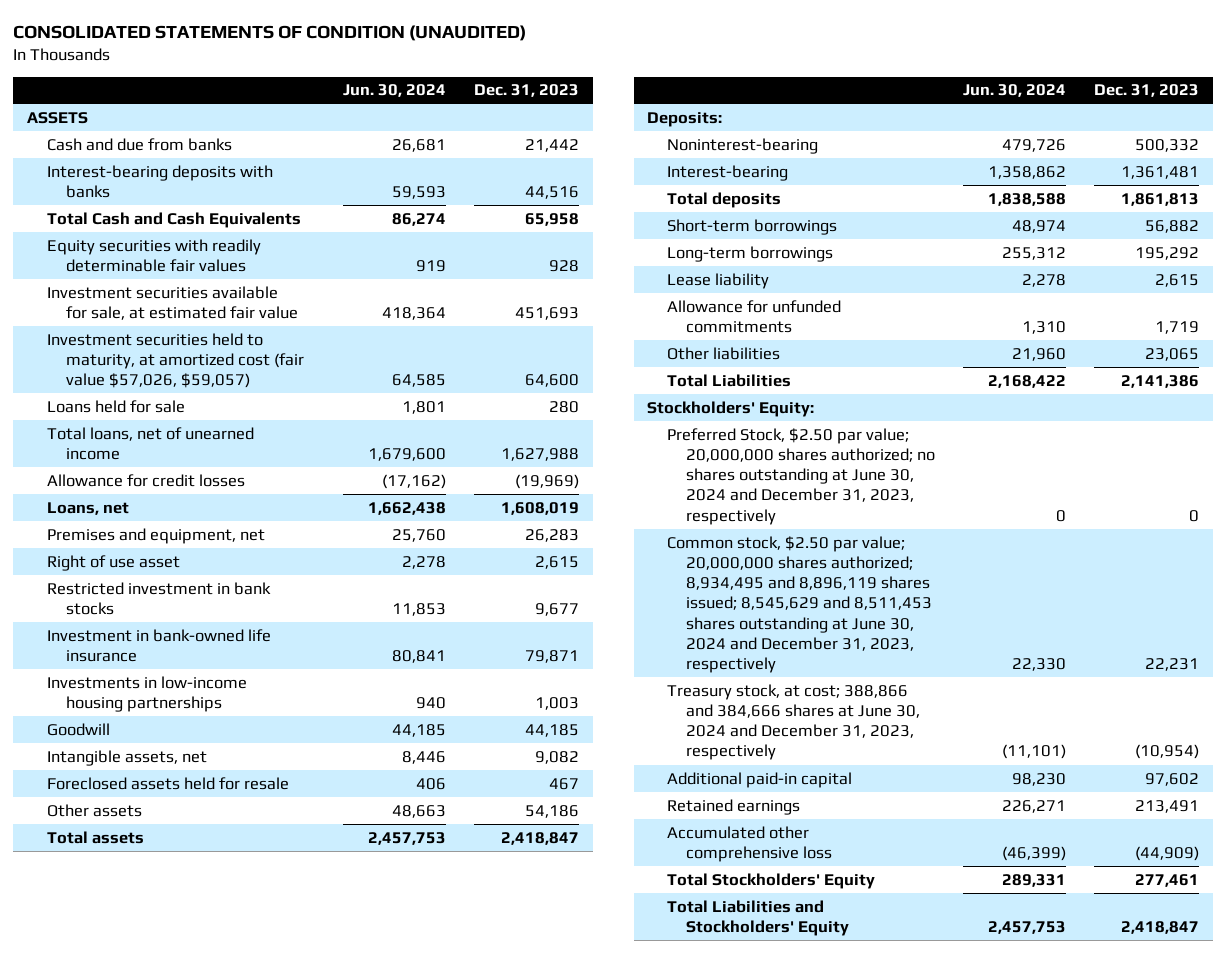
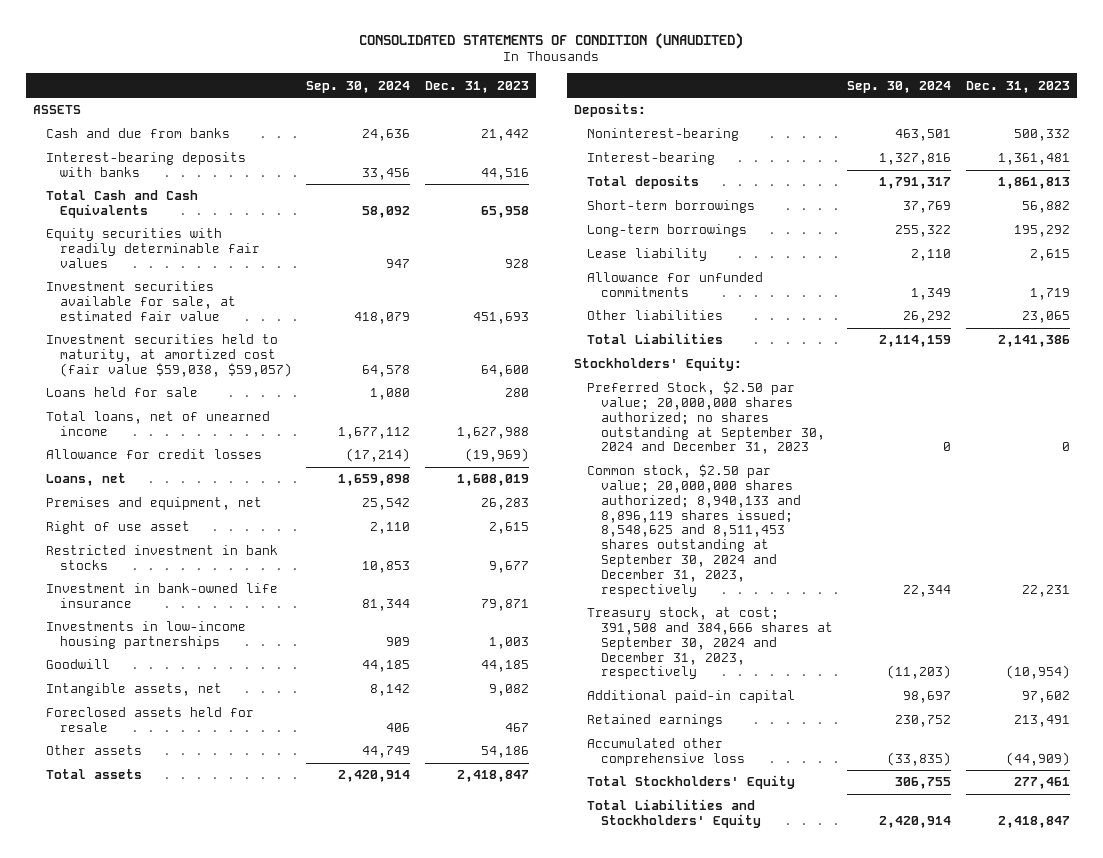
- | Jun. 30, 2024 | Dec. 31, 2023
+ | Sep. 30, 2024 | Dec. 31, 2023
- Investment securities held to maturity, at amortized cost (fair value $57,026, $59,057) | 64,585 | 64,600
+ Investment securities held to maturity, at amortized cost (fair value $59,038, $59,057) | 64,578 | 64,600
- Preferred Stock, $2.50 par value; 20,000,000 shares authorized; no shares outstanding at June 30, 2024 and December 31, 2023, respectively | 0 | 0
- Common stock, $2.50 par value; 20,000,000 shares authorized; 8,934,495 and 8,896,119 shares issued; 8,545,629 and 8,511,453 shares outstanding at June 30, 2024 and December 31, 2023, respectively | 22,330 | 22,231
- Treasury stock, at cost; 388,866 and 384,666 shares at June 30, 2024 and December 31, 2023, respectively | (11,101) | (10,954)
+ Preferred Stock, $2.50 par value; 20,000,000 shares authorized; no shares outstanding at September 30, 2024 and December 31, 2023 | 0 | 0
+ Common stock, $2.50 par value; 20,000,000 shares authorized; 8,940,133 and 8,896,119 shares issued; 8,548,625 and 8,511,453 shares outstanding at September 30, 2024 and December 31, 2023, respectively | 22,344 | 22,231
+ Treasury stock, at cost; 391,508 and 384,666 shares at September 30, 2024 and December 31, 2023, respectively | (11,203) | (10,954)

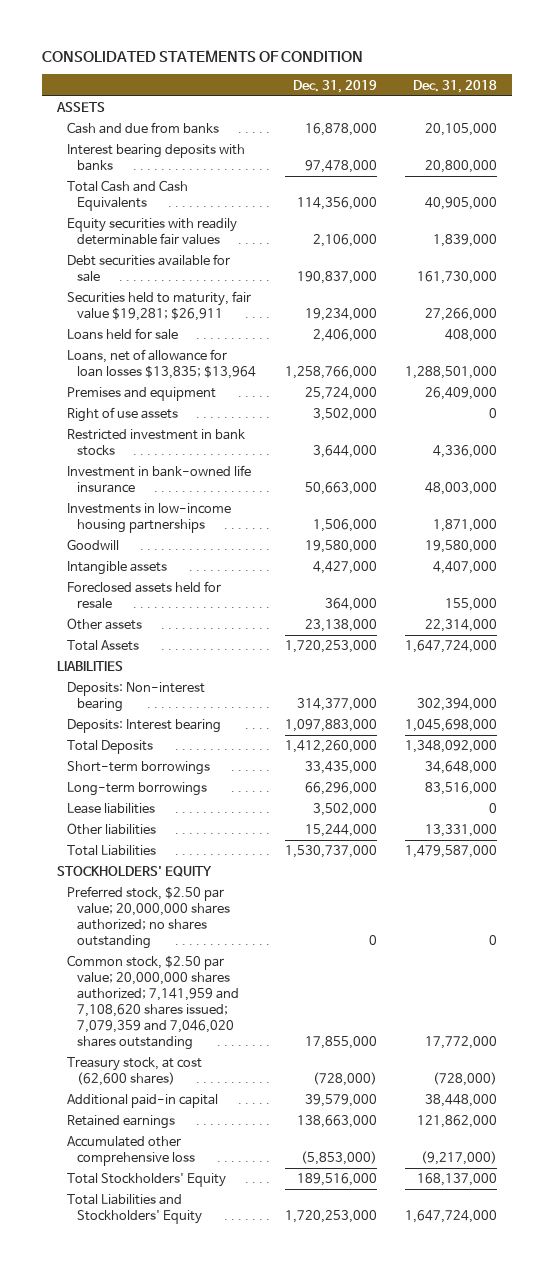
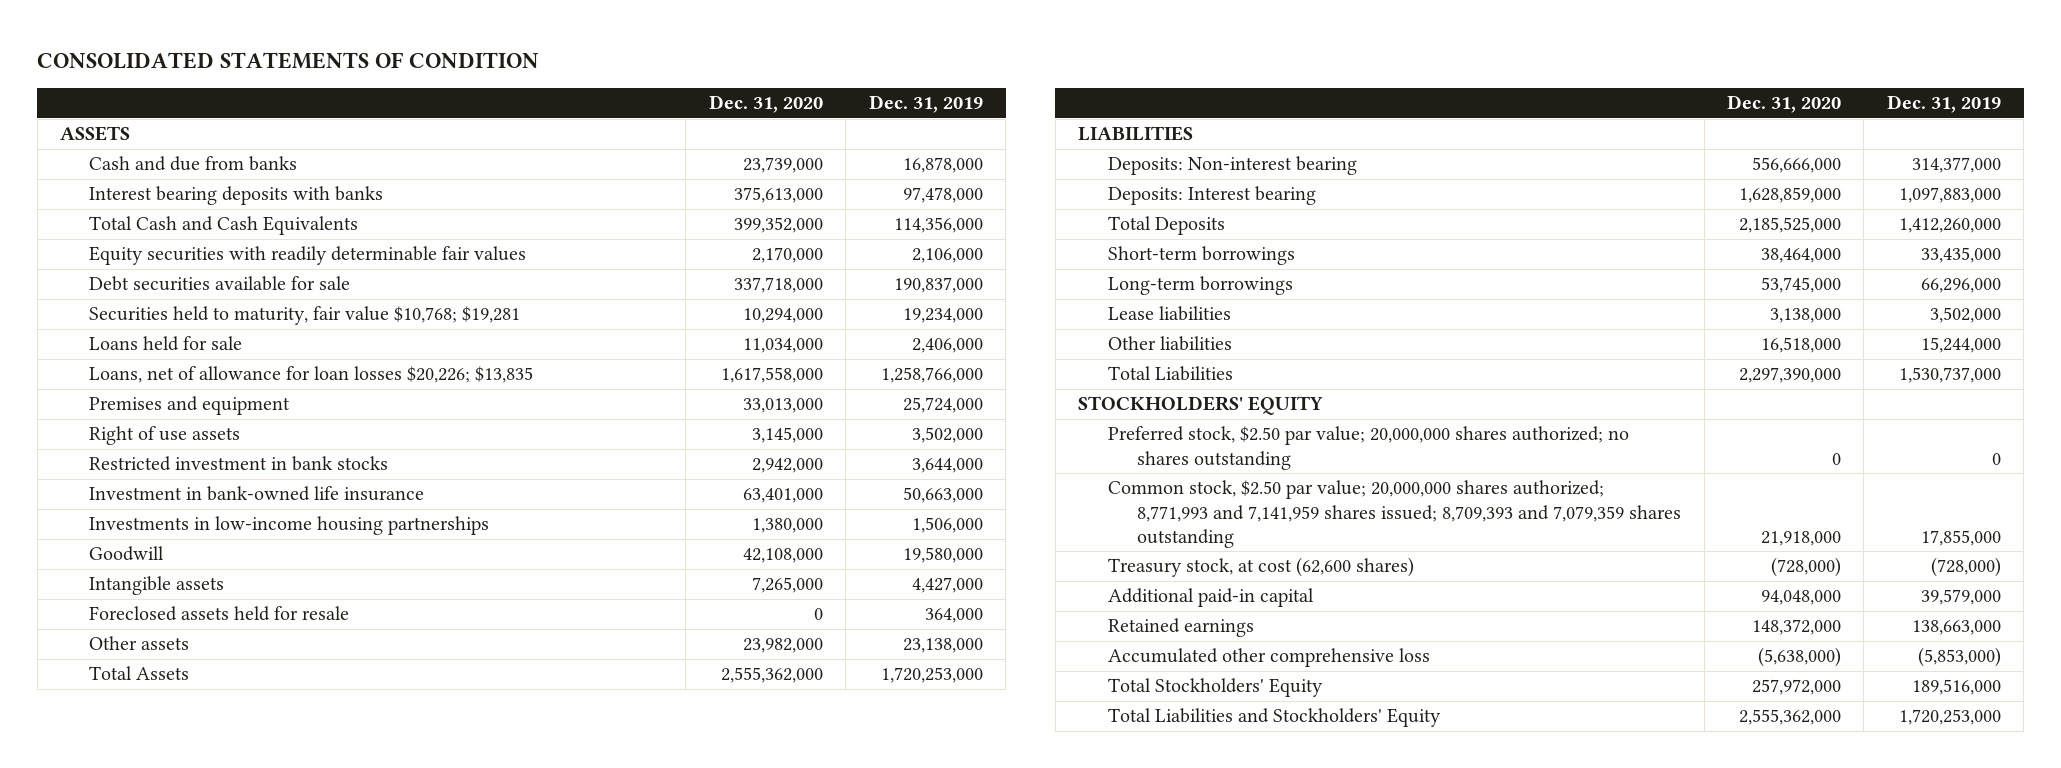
- | Dec. 31, 2019 | Dec. 31, 2018
+ | Dec. 31, 2020 | Dec. 31, 2019
- Securities held to maturity, fair value $19,281; $26,911 | 19,234,000 | 27,266,000
+ Securities held to maturity, fair value $10,768; $19,281 | 10,294,000 | 19,234,000
- Loans, net of allowance for loan losses $13,835; $13,964 | 1,258,766,000 | 1,288,501,000
+ Loans, net of allowance for loan losses $20,226; $13,835 | 1,617,558,000 | 1,258,766,000
- Common stock, $2.50 par value; 20,000,000 shares authorized; 7,141,959 and 7,108,620 shares issued; 7,079,359 and 7,046,020 shares outstanding | 17,855,000 | 17,772,000
+ Common stock, $2.50 par value; 20,000,000 shares authorized; 8,771,993 and 7,141,959 shares issued; 8,709,393 and 7,079,359 shares outstanding | 21,918,000 | 17,855,000

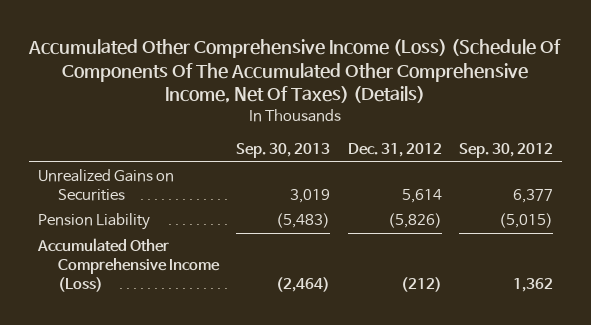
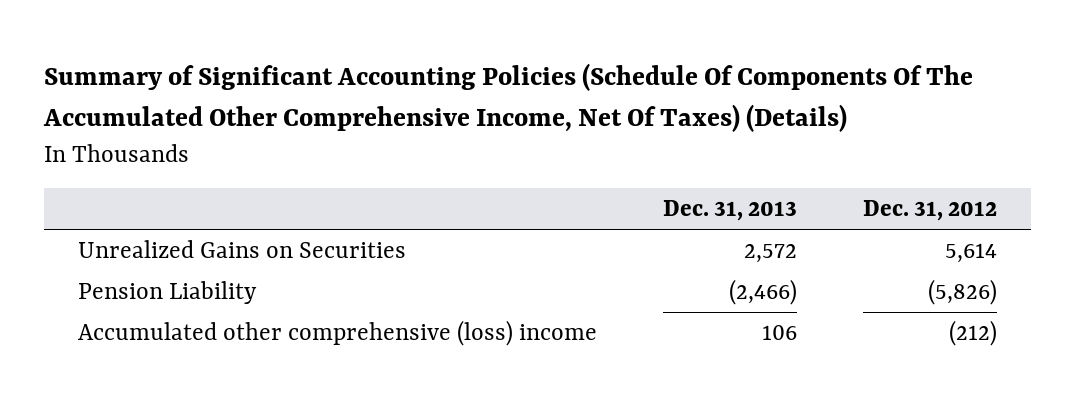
- Accumulated Other Comprehensive Income (Loss) (Schedule Of Components Of The Accumulated Other Comprehensive Income, Net Of Taxes) (Details)
+ Summary of Significant Accounting Policies (Schedule Of Components Of The Accumulated Other Comprehensive Income, Net Of Taxes) (Details)
- | Sep. 30, 2013 | Dec. 31, 2012 | Sep. 30, 2012
+ | Dec. 31, 2013 | Dec. 31, 2012
- Accumulated Other Comprehensive Income (Loss) | (2,464) | (212) | 1,362
+ Accumulated other comprehensive (loss) income | 106 | (212)

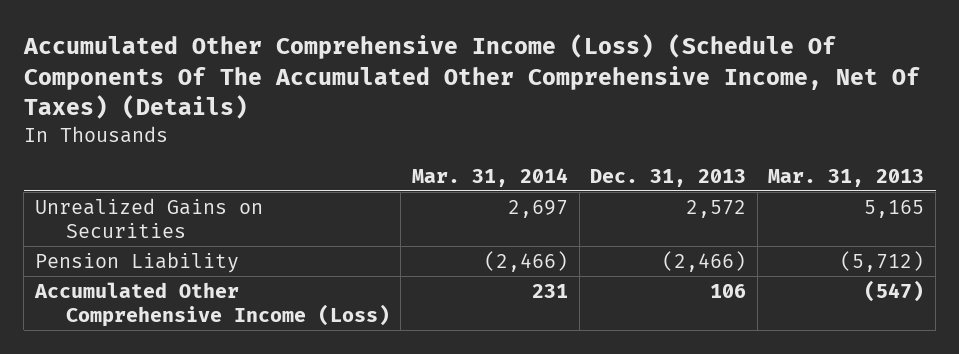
- Summary of Significant Accounting Policies (Schedule Of Components Of The Accumulated Other Comprehensive Income, Net Of Taxes) (Details)
+ Accumulated Other Comprehensive Income (Loss) (Schedule Of Components Of The Accumulated Other Comprehensive Income, Net Of Taxes) (Details)
- | Dec. 31, 2013 | Dec. 31, 2012
+ | Mar. 31, 2014 | Dec. 31, 2013 | Mar. 31, 2013
- Accumulated other comprehensive (loss) income | 106 | (212)
+ Accumulated Other Comprehensive Income (Loss) | 231 | 106 | (547)

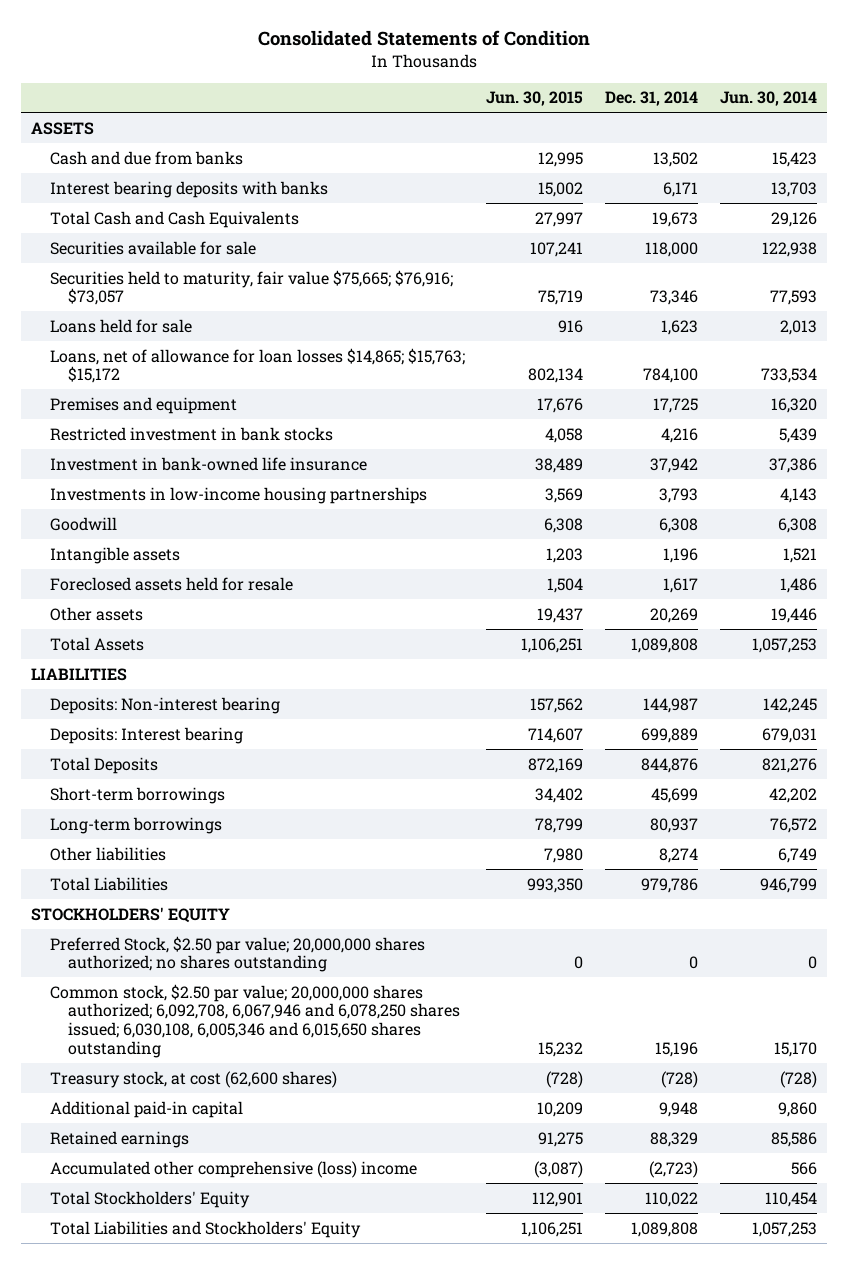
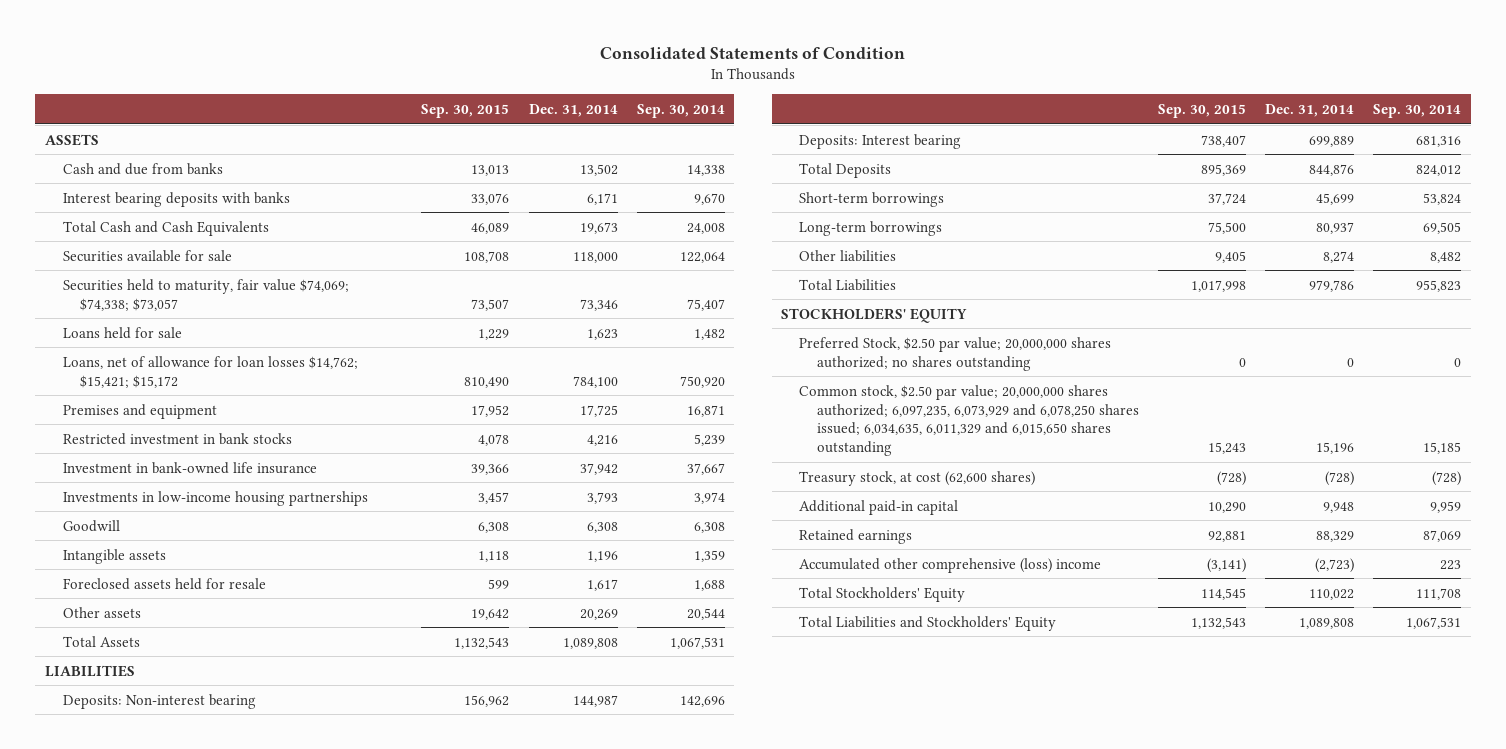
- | Jun. 30, 2015 | Dec. 31, 2014 | Jun. 30, 2014
+ | Sep. 30, 2015 | Dec. 31, 2014 | Sep. 30, 2014
- Securities held to maturity, fair value $75,665; $76,916; $73,057 | 75,719 | 73,346 | 77,593
+ Securities held to maturity, fair value $74,069; $74,338; $73,057 | 73,507 | 73,346 | 75,407
- Loans, net of allowance for loan losses $14,865; $15,763; $15,172 | 802,134 | 784,100 | 733,534
+ Loans, net of allowance for loan losses $14,762; $15,421; $15,172 | 810,490 | 784,100 | 750,920
- Common stock, $2.50 par value; 20,000,000 shares authorized; 6,092,708, 6,067,946 and 6,078,250 shares issued; 6,030,108, 6,005,346 and 6,015,650 shares outstanding | 15,232 | 15,196 | 15,170
+ Common stock, $2.50 par value; 20,000,000 shares authorized; 6,097,235, 6,073,929 and 6,078,250 shares issued; 6,034,635, 6,011,329 and 6,015,650 shares outstanding | 15,243 | 15,196 | 15,185

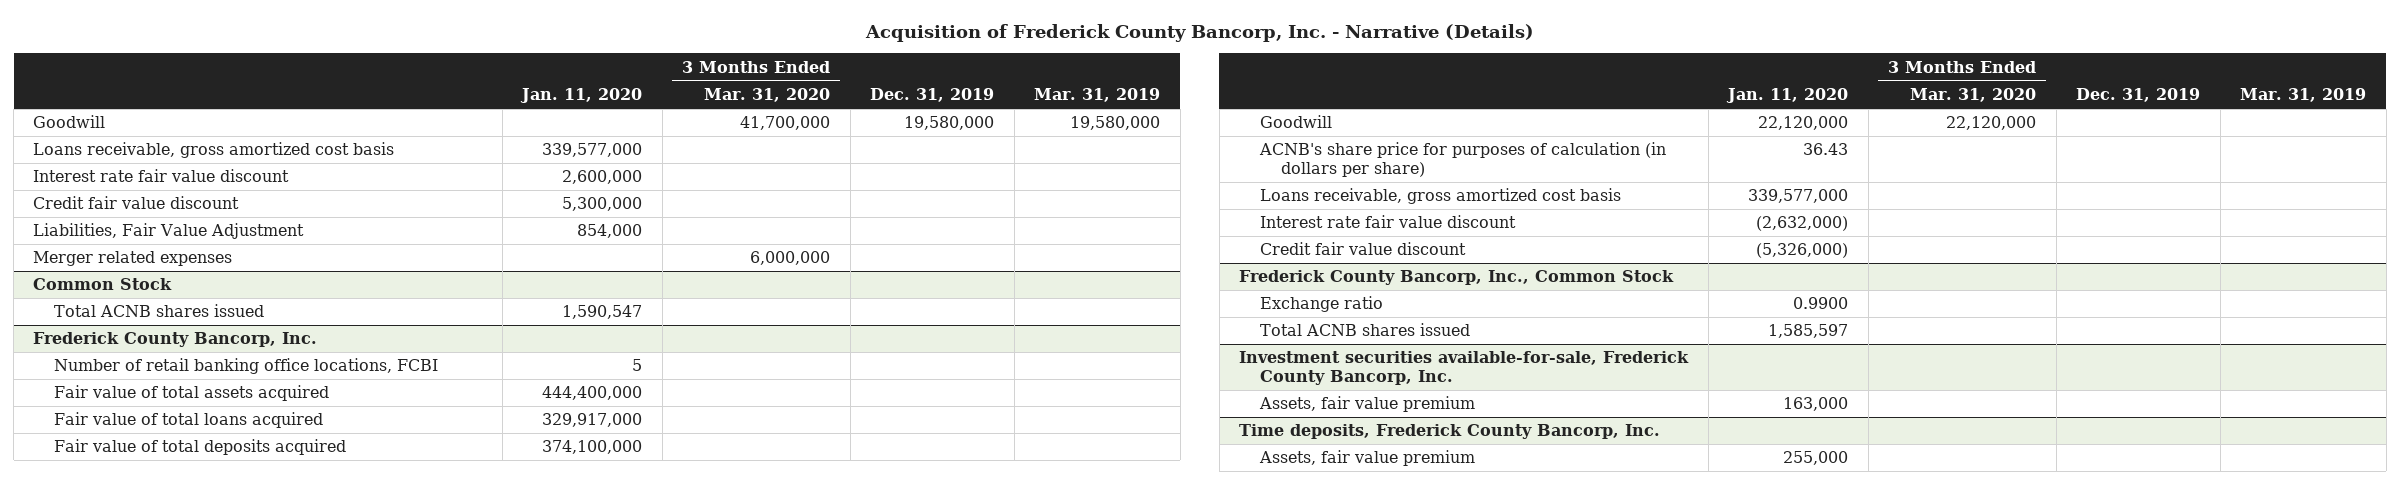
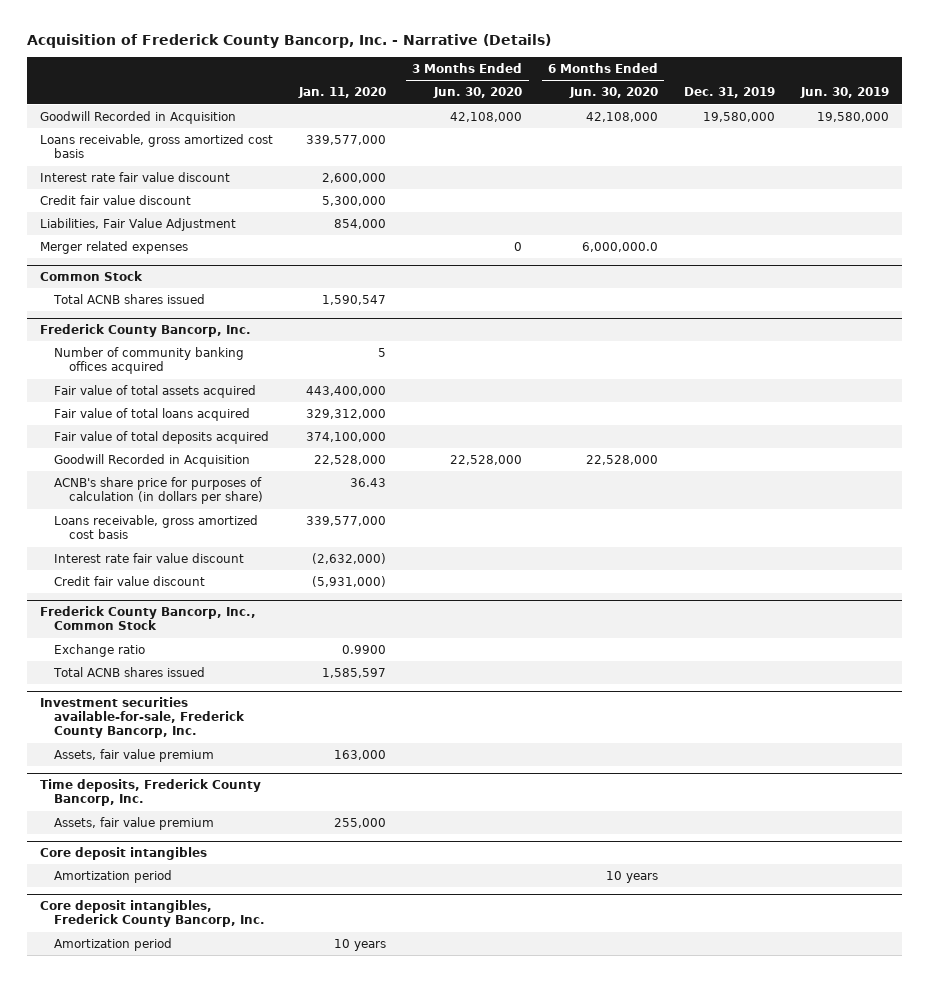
- | Jan. 11, 2020 | 3 Months Ended Mar. 31, 2020 | Dec. 31, 2019 | Mar. 31, 2019
+ | Jan. 11, 2020 | 3 Months Ended Jun. 30, 2020 | 6 Months Ended Jun. 30, 2020 | Dec. 31, 2019 | Jun. 30, 2019
- Goodwill | | 41,700,000 | 19,580,000 | 19,580,000
+ Goodwill Recorded in Acquisition | | 42,108,000 | 42,108,000 | 19,580,000 | 19,580,000
@ Frederick County Bancorp, Inc.
- Number of retail banking office locations, FCBI | 5 | | |
- Fair value of total assets acquired | 444,400,000 | | |
- Fair value of total loans acquired | 329,917,000 | | |
+ Number of community banking offices acquired | 5 | | | |
+ Fair value of total assets acquired | 443,400,000 | | | |
+ Fair value of total loans acquired | 329,312,000 | | | |
- Goodwill | 22,120,000 | 22,120,000 | |
+ Goodwill Recorded in Acquisition | 22,528,000 | 22,528,000 | 22,528,000 | |
- Credit fair value discount | (5,326,000) | | |
+ Credit fair value discount | (5,931,000) | | | |
+ Core deposit intangibles
+ Amortization period | | | 10 years | |
+ Core deposit intangibles, Frederick County Bancorp, Inc.
+ Amortization period | 10 years | | | |

